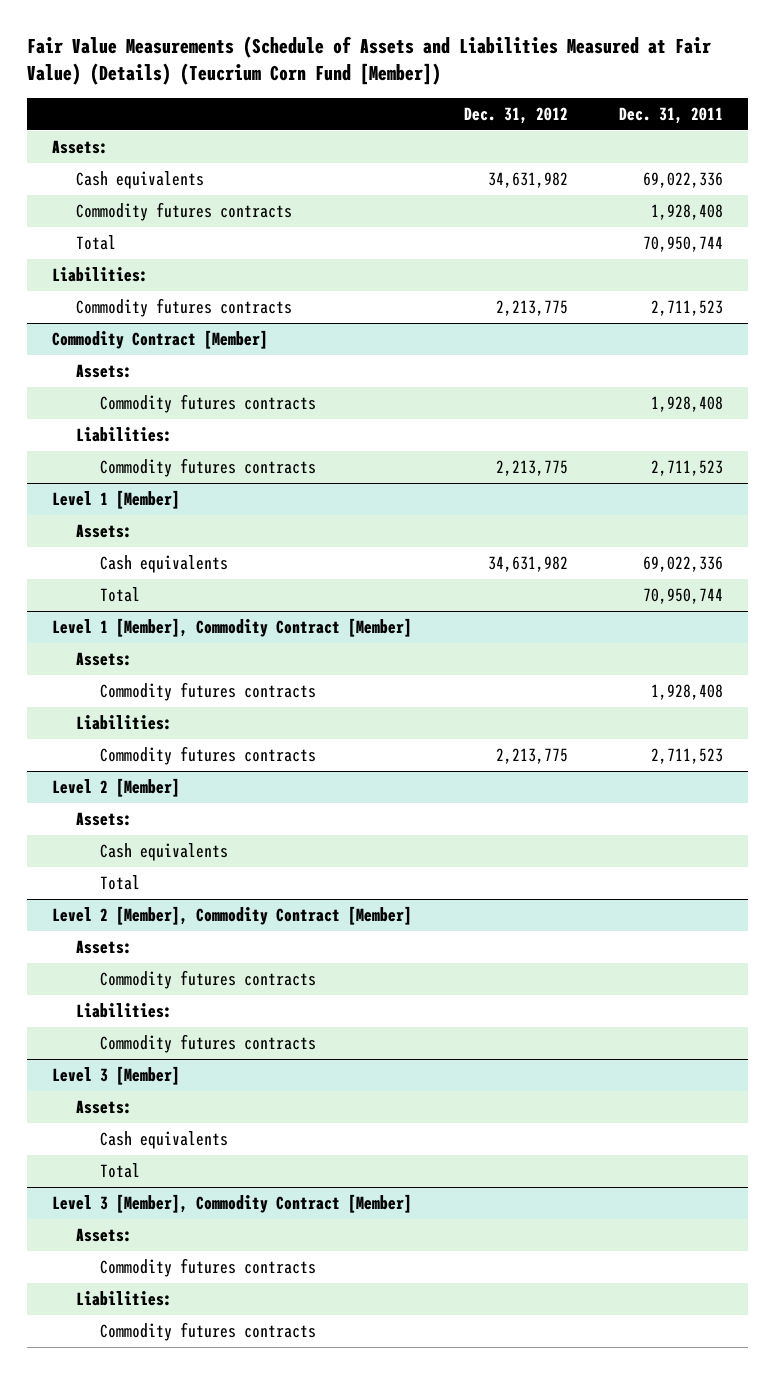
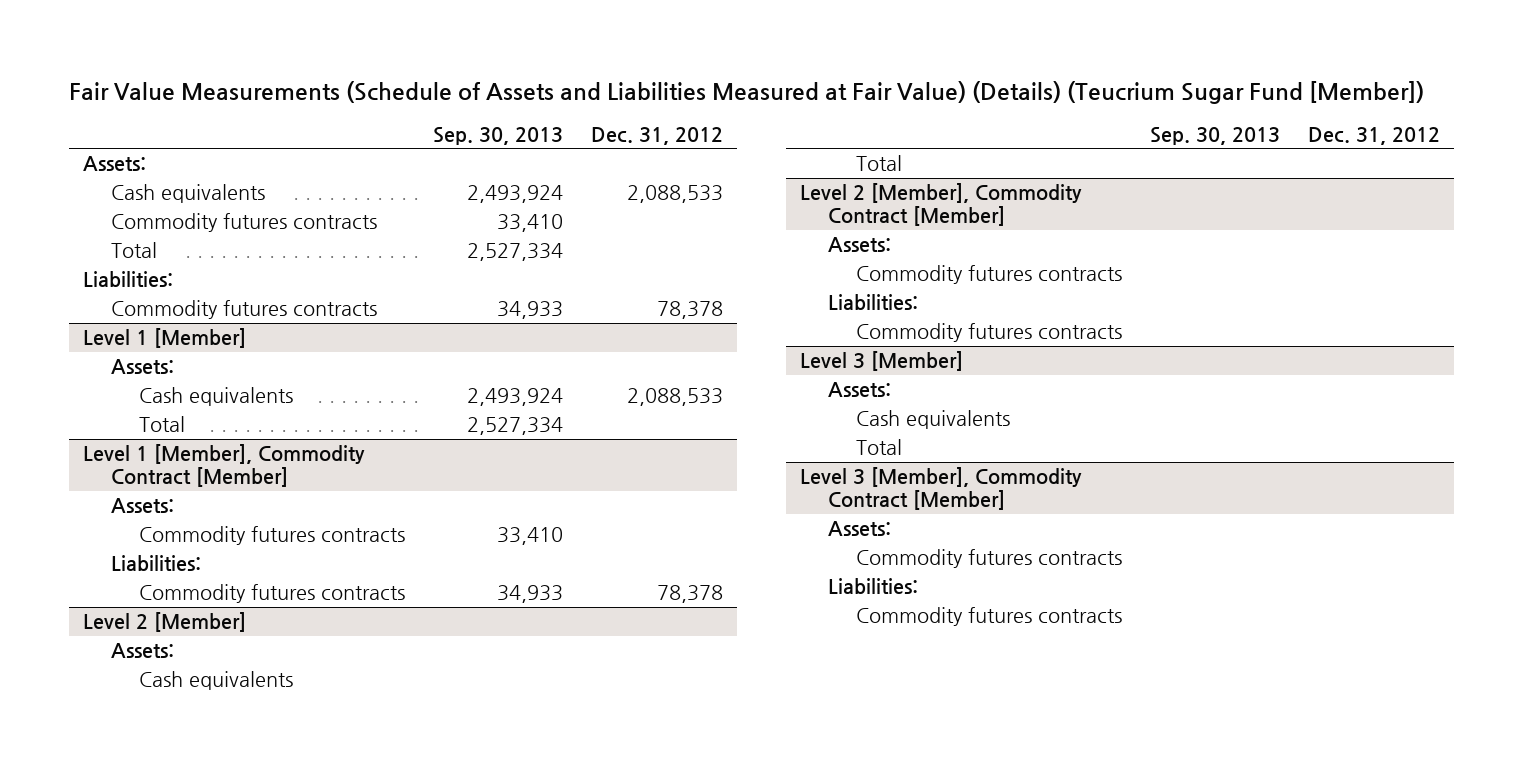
- Fair Value Measurements (Schedule of Assets and Liabilities Measured at Fair Value) (Details) (Teucrium Corn Fund [Member])
+ Fair Value Measurements (Schedule of Assets and Liabilities Measured at Fair Value) (Details) (Teucrium Sugar Fund [Member])
- | Dec. 31, 2012 | Dec. 31, 2011
+ | Sep. 30, 2013 | Dec. 31, 2012
- Cash equivalents | 34,631,982 | 69,022,336
+ Cash equivalents | 2,493,924 | 2,088,533
- Commodity futures contracts | 2,213,775 | 2,711,523
- Commodity Contract [Member]
- Assets:
- Commodity futures contracts | | 1,928,408
- Liabilities:
- Commodity futures contracts | 2,213,775 | 2,711,523
+ Commodity futures contracts | 34,933 | 78,378
@ Level 1 [Member]
- Cash equivalents | 34,631,982 | 69,022,336
+ Cash equivalents | 2,493,924 | 2,088,533
@ Level 1 [Member], Commodity Contract [Member]
- Commodity futures contracts | 2,213,775 | 2,711,523
+ Commodity futures contracts | 34,933 | 78,378

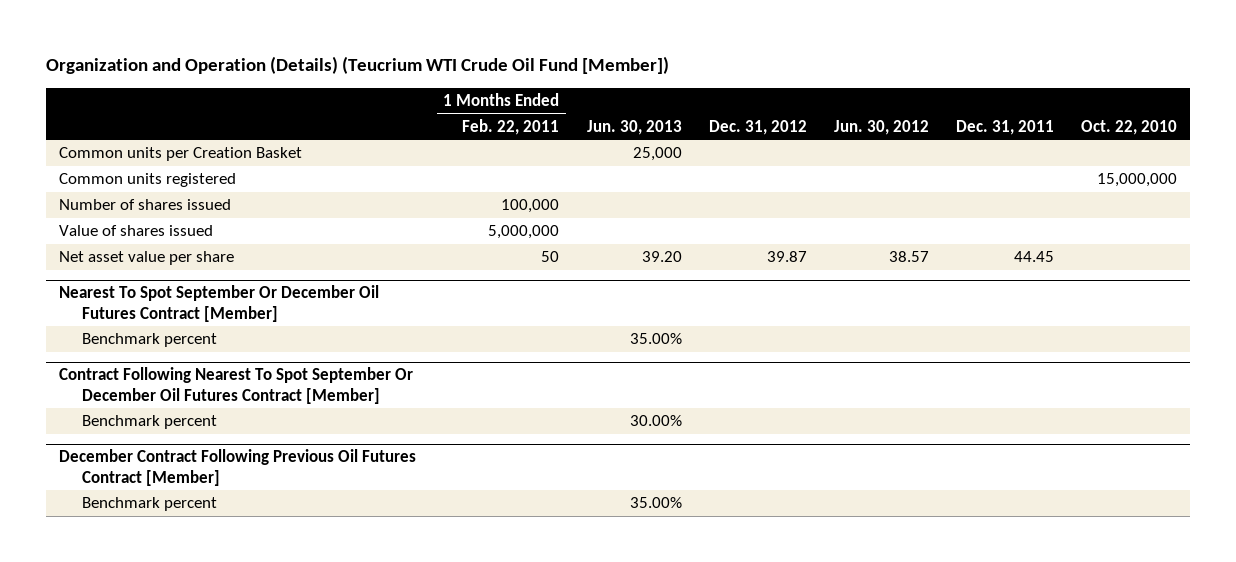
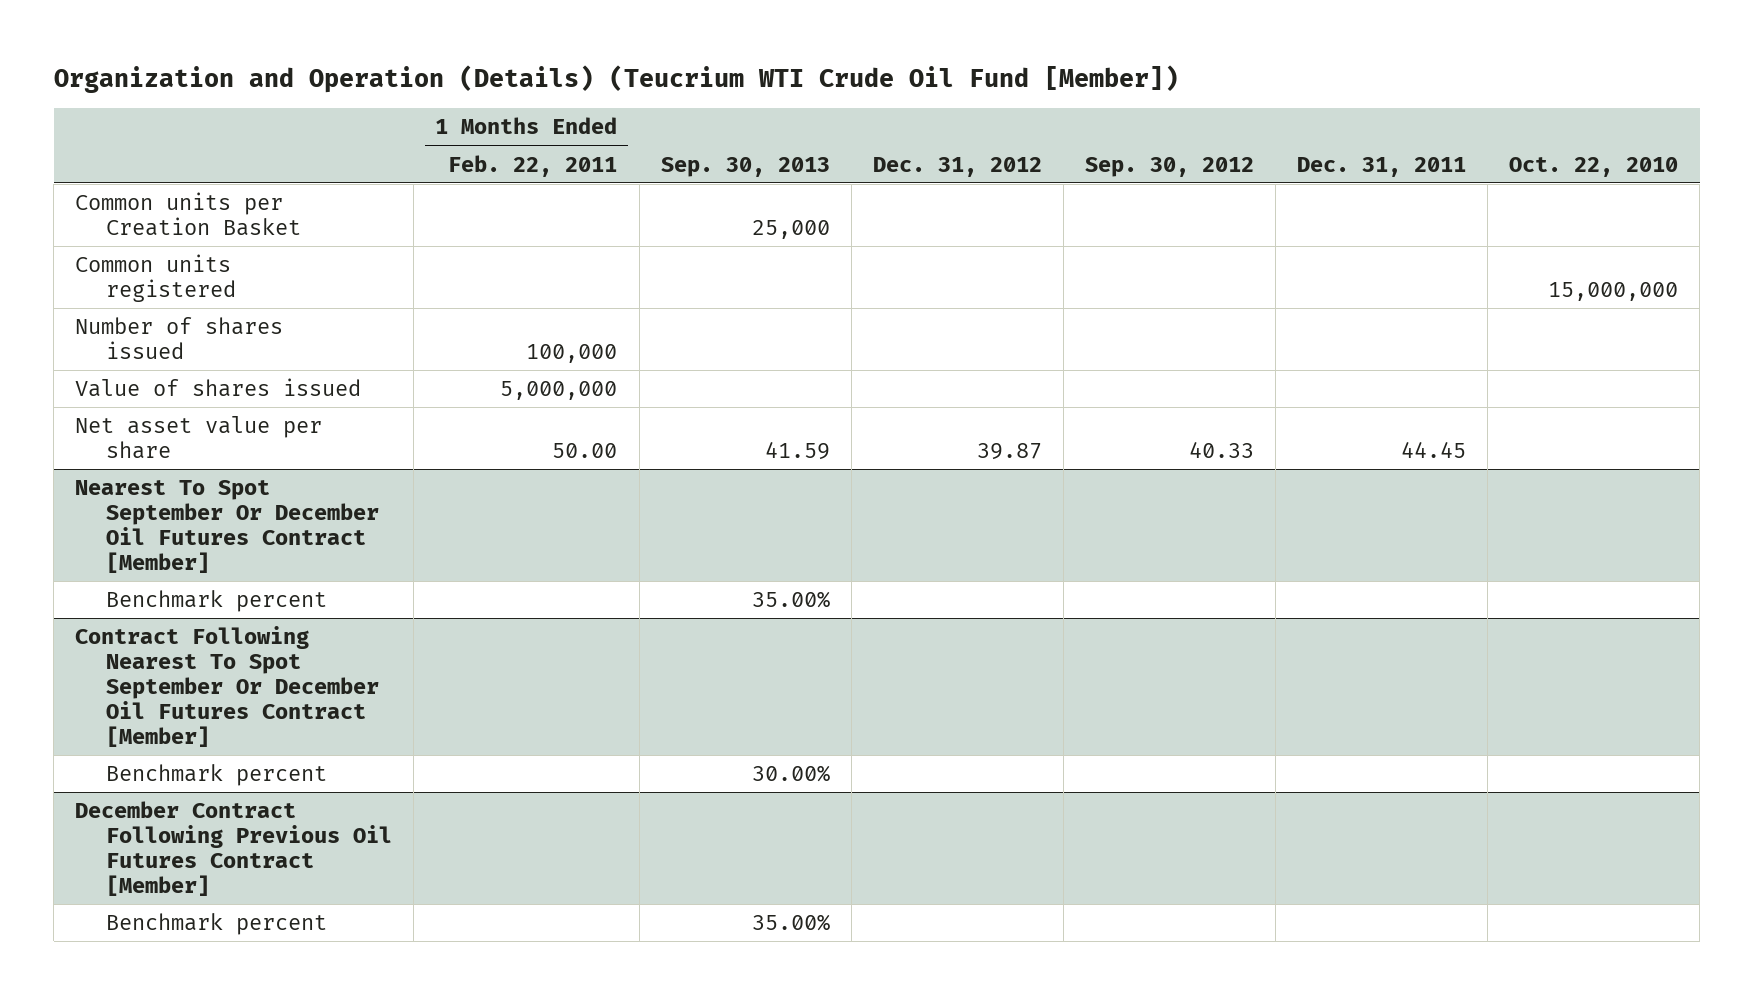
- | 1 Months Ended Feb. 22, 2011 | Jun. 30, 2013 | Dec. 31, 2012 | Jun. 30, 2012 | Dec. 31, 2011 | Oct. 22, 2010
+ | 1 Months Ended Feb. 22, 2011 | Sep. 30, 2013 | Dec. 31, 2012 | Sep. 30, 2012 | Dec. 31, 2011 | Oct. 22, 2010
- Net asset value per share | 50 | 39.20 | 39.87 | 38.57 | 44.45 |
+ Net asset value per share | 50.00 | 41.59 | 39.87 | 40.33 | 44.45 |

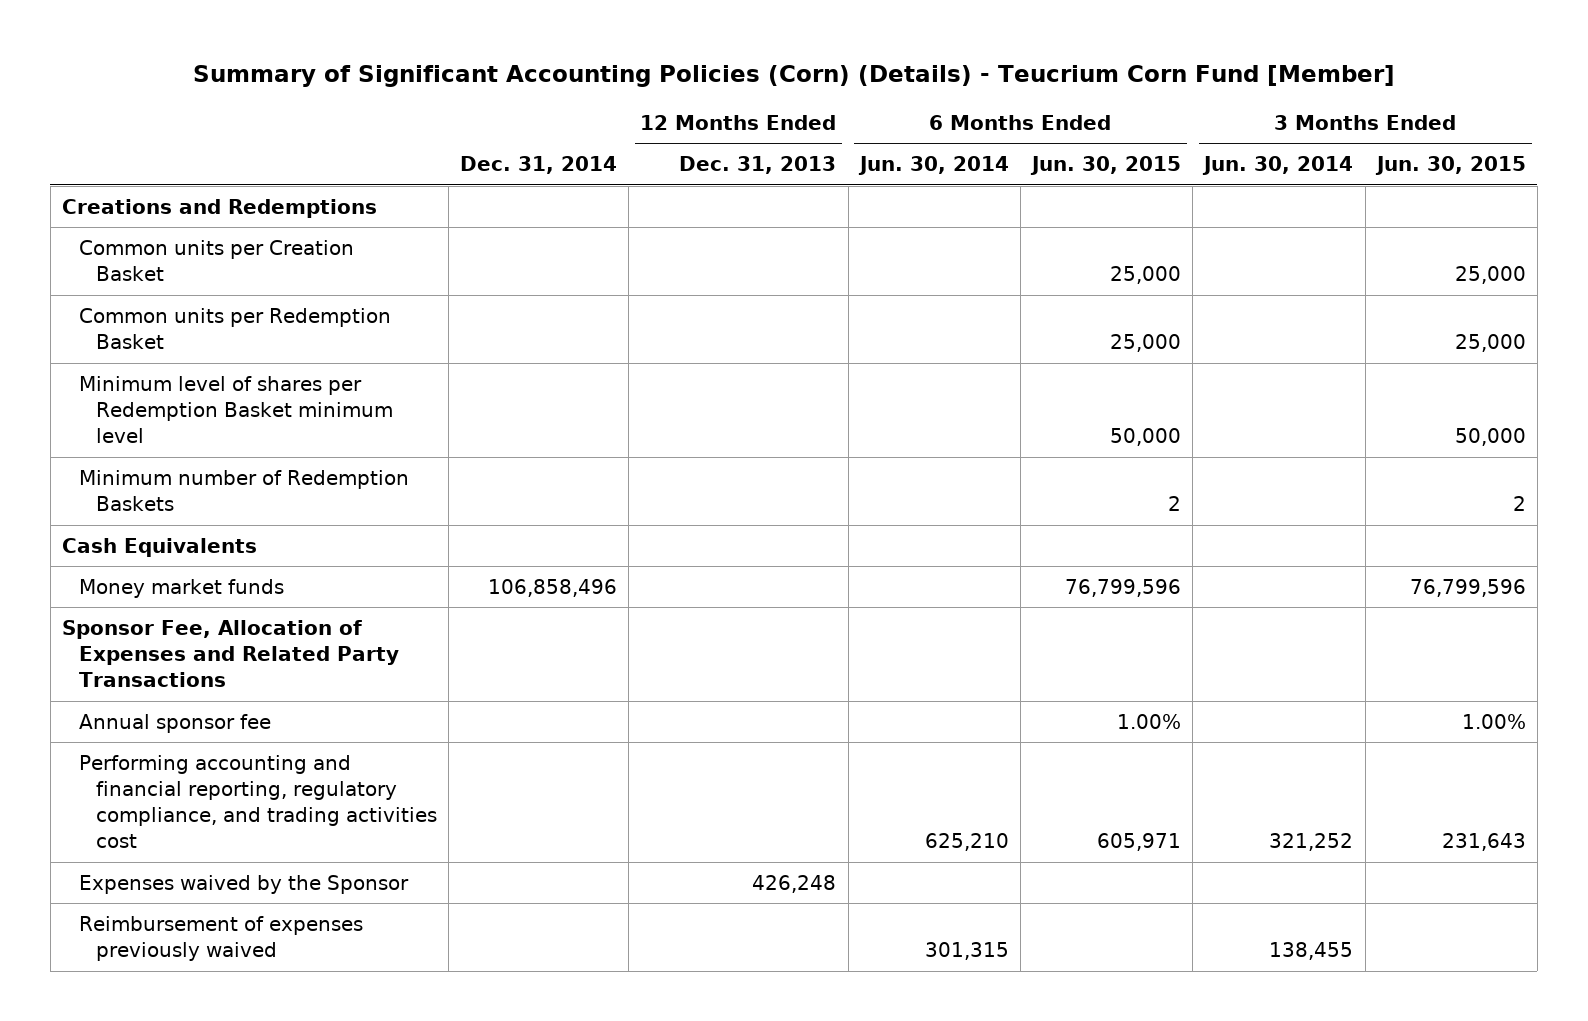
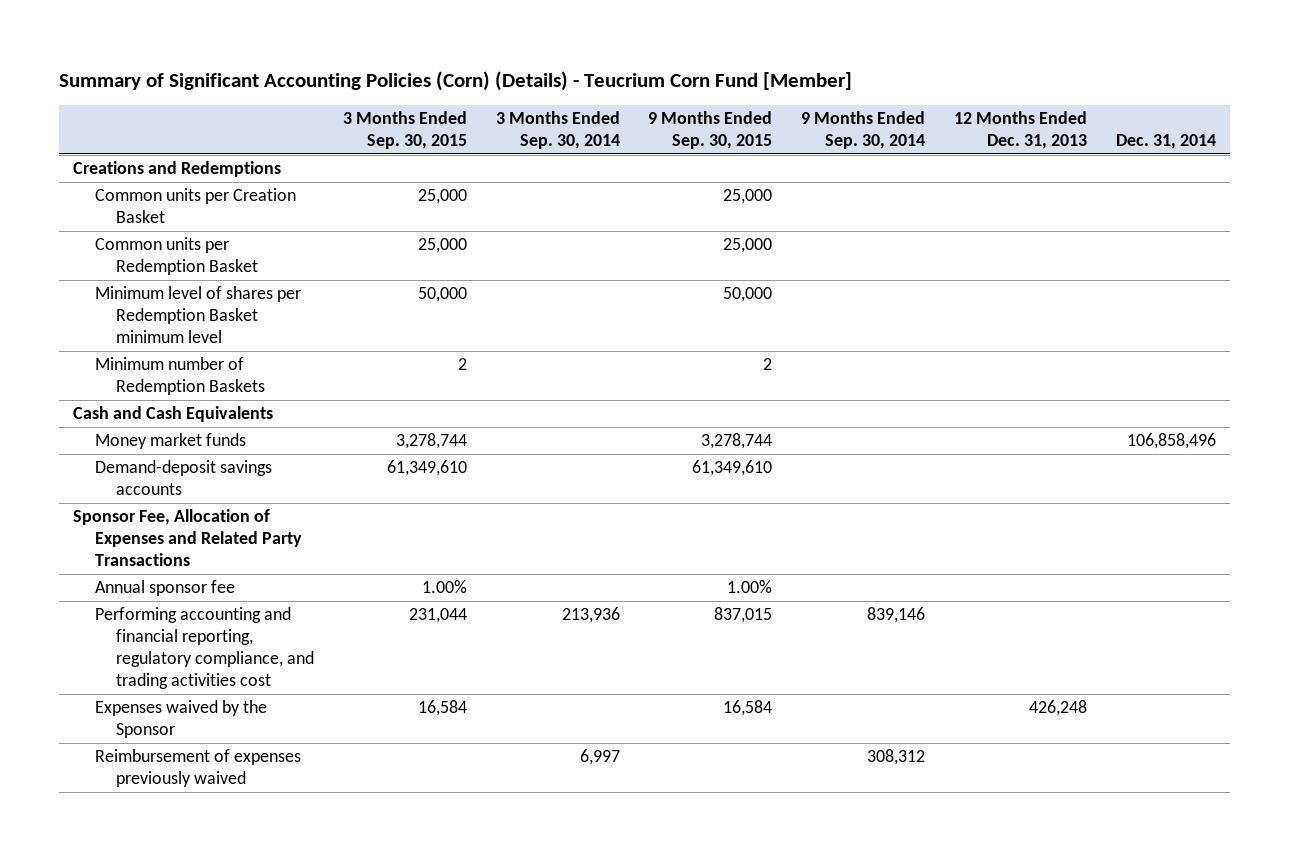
- | Dec. 31, 2014 | 12 Months Ended Dec. 31, 2013 | 6 Months Ended Jun. 30, 2014 | 6 Months Ended Jun. 30, 2015 | 3 Months Ended Jun. 30, 2014 | 3 Months Ended Jun. 30, 2015
+ | 3 Months Ended Sep. 30, 2015 | 3 Months Ended Sep. 30, 2014 | 9 Months Ended Sep. 30, 2015 | 9 Months Ended Sep. 30, 2014 | 12 Months Ended Dec. 31, 2013 | Dec. 31, 2014
- Cash Equivalents
+ Cash and Cash Equivalents
+ Demand-deposit savings accounts | 61,349,610 | | 61,349,610 | | |

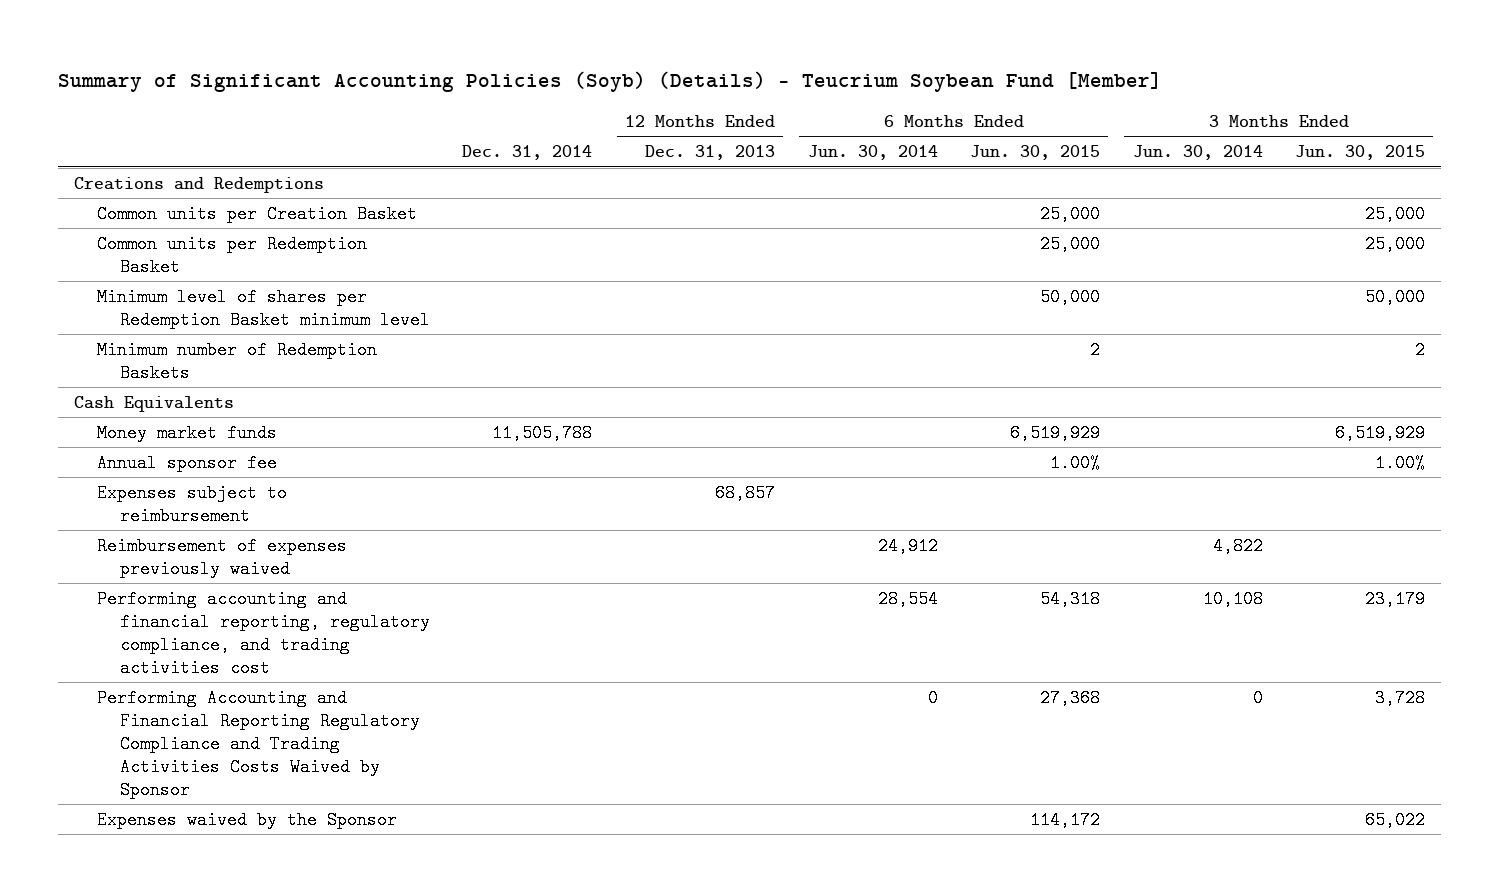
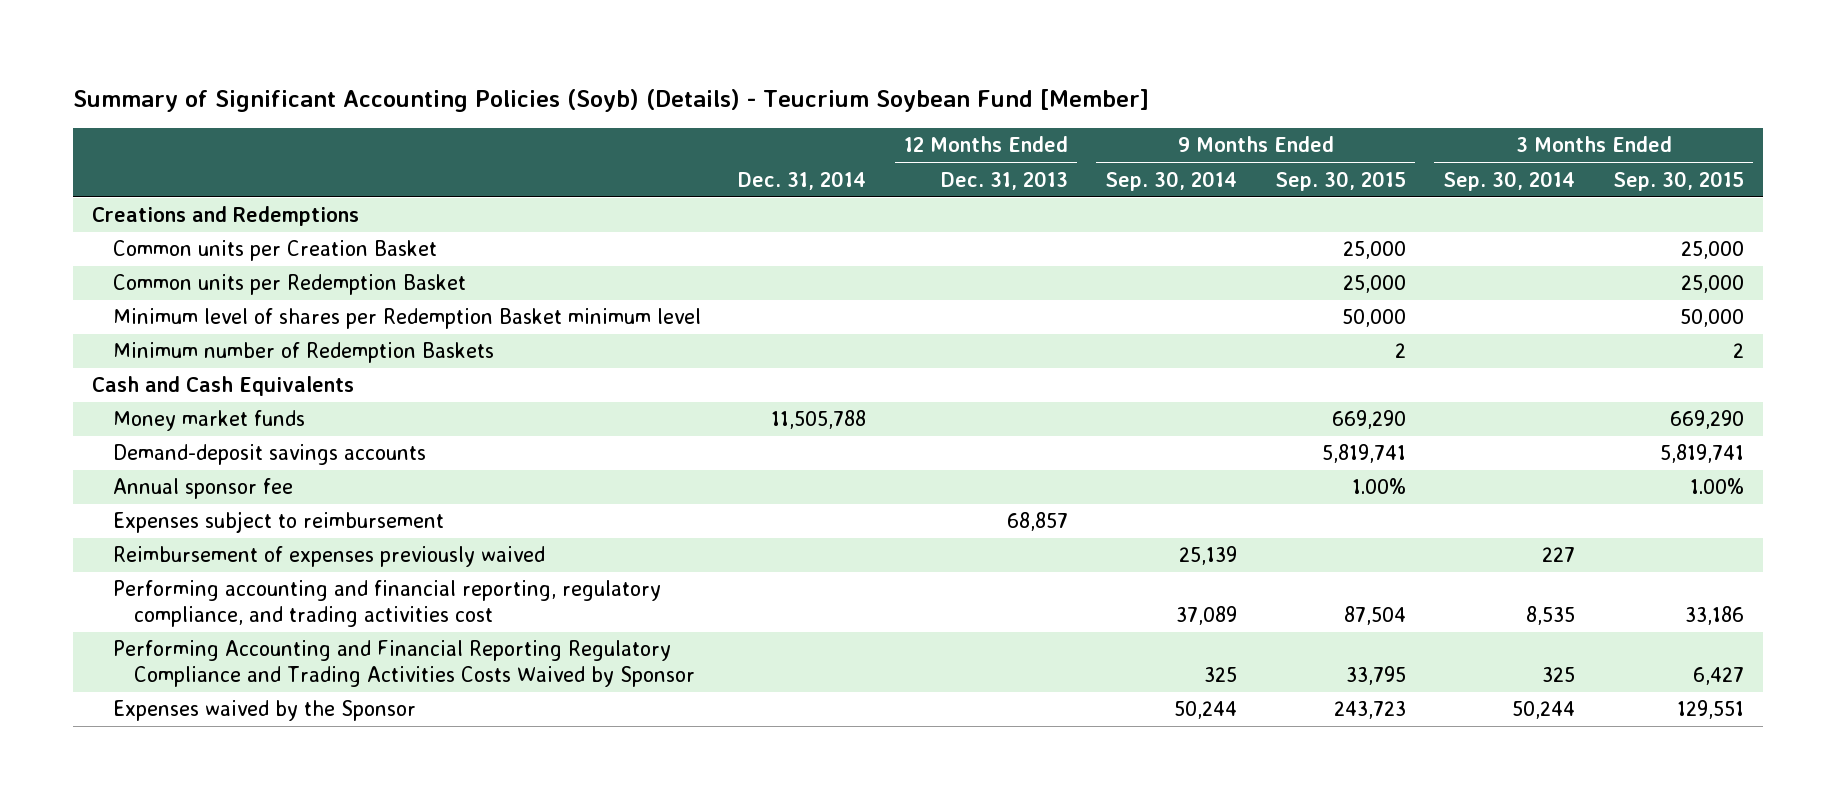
- | Dec. 31, 2014 | 12 Months Ended Dec. 31, 2013 | 6 Months Ended Jun. 30, 2014 | 6 Months Ended Jun. 30, 2015 | 3 Months Ended Jun. 30, 2014 | 3 Months Ended Jun. 30, 2015
+ | Dec. 31, 2014 | 12 Months Ended Dec. 31, 2013 | 9 Months Ended Sep. 30, 2014 | 9 Months Ended Sep. 30, 2015 | 3 Months Ended Sep. 30, 2014 | 3 Months Ended Sep. 30, 2015
- Cash Equivalents
+ Cash and Cash Equivalents
+ Demand-deposit savings accounts | | | | 5,819,741 | | 5,819,741

